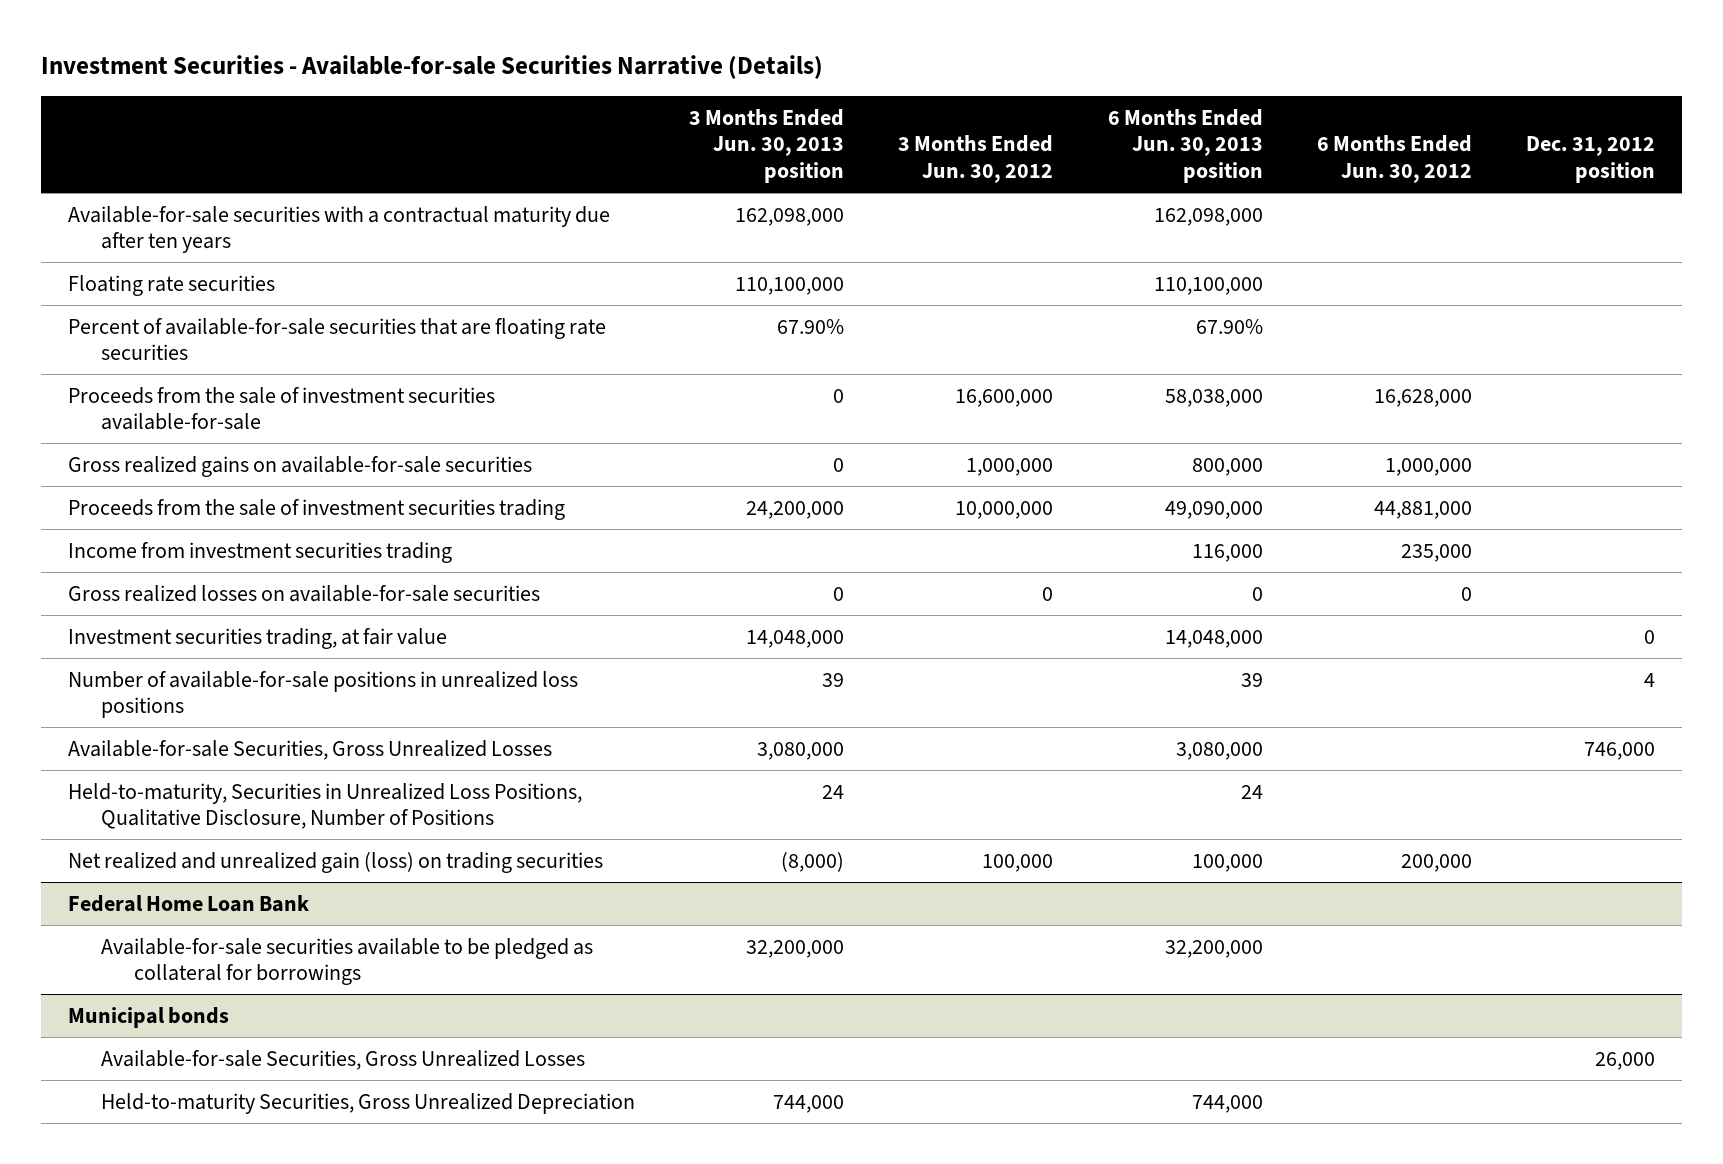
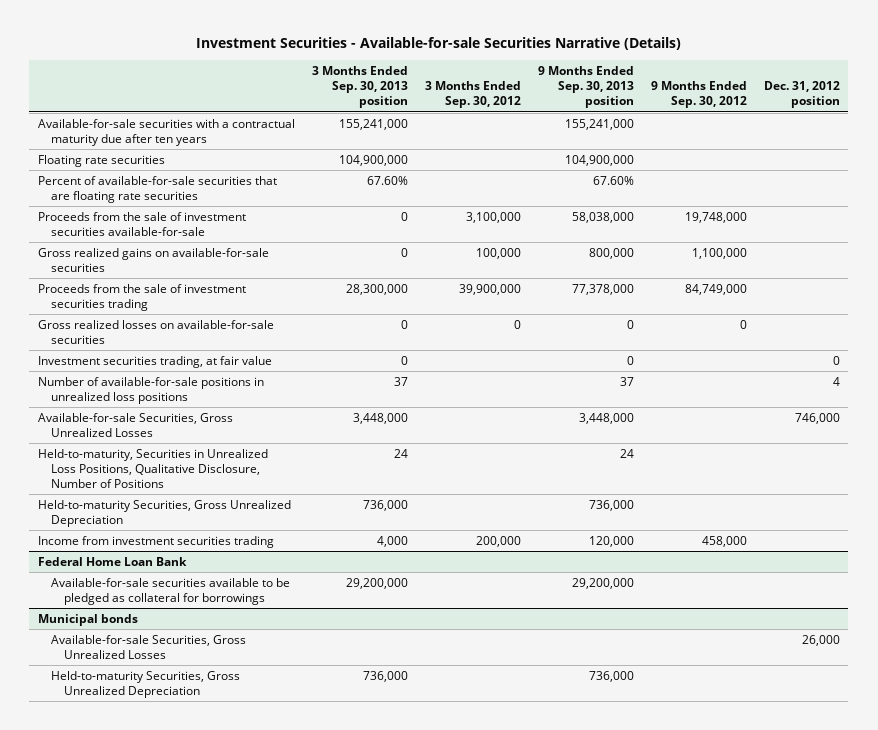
- | 3 Months Ended Jun. 30, 2013 position | 3 Months Ended Jun. 30, 2012 | 6 Months Ended Jun. 30, 2013 position | 6 Months Ended Jun. 30, 2012 | Dec. 31, 2012 position
+ | 3 Months Ended Sep. 30, 2013 position | 3 Months Ended Sep. 30, 2012 | 9 Months Ended Sep. 30, 2013 position | 9 Months Ended Sep. 30, 2012 | Dec. 31, 2012 position
- Net realized and unrealized gain (loss) on trading securities | (8,000) | 100,000 | 100,000 | 200,000 |
+ Held-to-maturity Securities, Gross Unrealized Depreciation | 736,000 | | 736,000 | |
moved down: Income from investment securities trading | 4,000 | 200,000 | 120,000 | 458,000 |

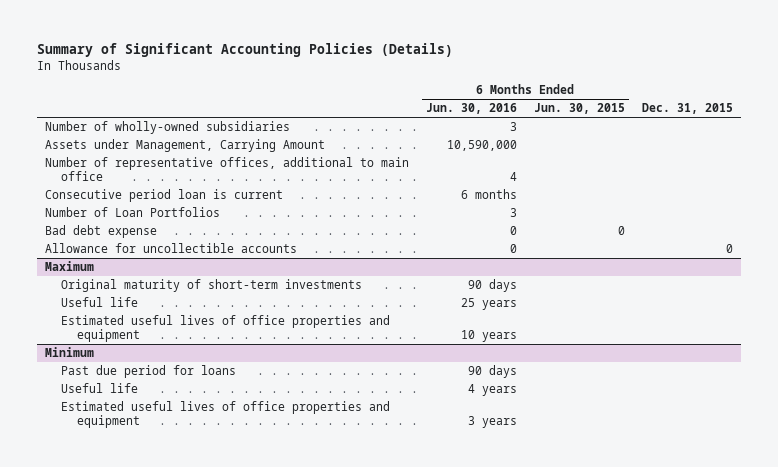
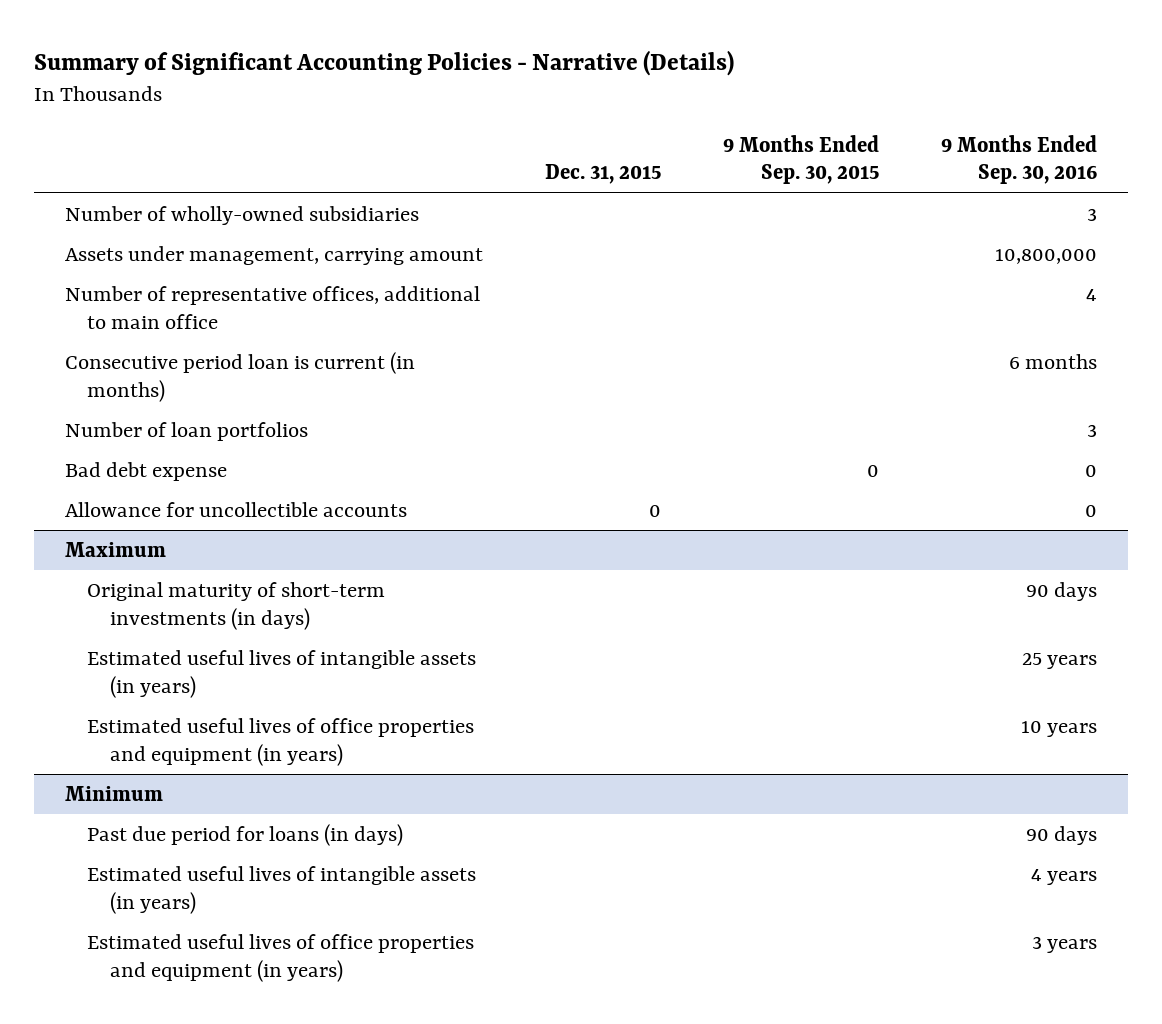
- Summary of Significant Accounting Policies (Details)
+ Summary of Significant Accounting Policies - Narrative (Details)
- | 6 Months Ended Jun. 30, 2016 | 6 Months Ended Jun. 30, 2015 | Dec. 31, 2015
+ | Dec. 31, 2015 | 9 Months Ended Sep. 30, 2015 | 9 Months Ended Sep. 30, 2016
- Assets under Management, Carrying Amount | 10,590,000 | |
+ Assets under management, carrying amount | | | 10,800,000
- Consecutive period loan is current | 6 months | |
- Number of Loan Portfolios | 3 | |
+ Consecutive period loan is current (in months) | | | 6 months
+ Number of loan portfolios | | | 3
@ Maximum
- Original maturity of short-term investments | 90 days | |
- Useful life | 25 years | |
- Estimated useful lives of office properties and equipment | 10 years | |
+ Original maturity of short-term investments (in days) | | | 90 days
+ Estimated useful lives of intangible assets (in years) | | | 25 years
+ Estimated useful lives of office properties and equipment (in years) | | | 10 years
@ Minimum
- Past due period for loans | 90 days | |
- Useful life | 4 years | |
- Estimated useful lives of office properties and equipment | 3 years | |
+ Past due period for loans (in days) | | | 90 days
+ Estimated useful lives of intangible assets (in years) | | | 4 years
+ Estimated useful lives of office properties and equipment (in years) | | | 3 years

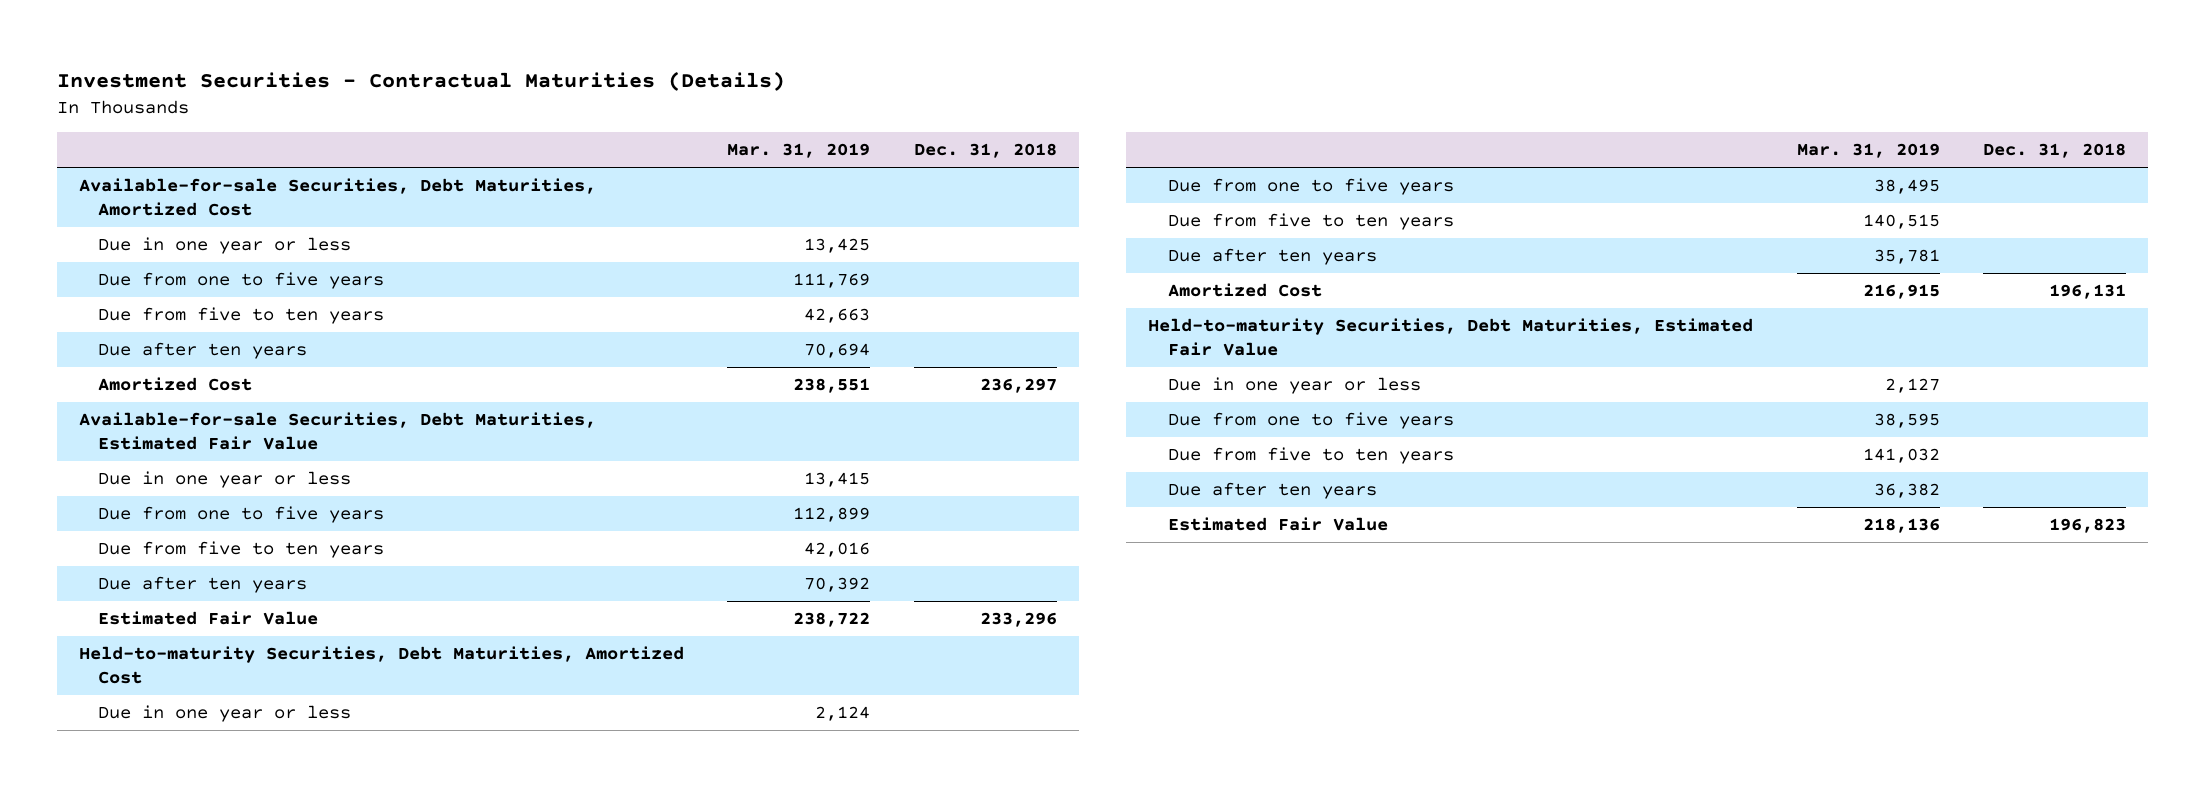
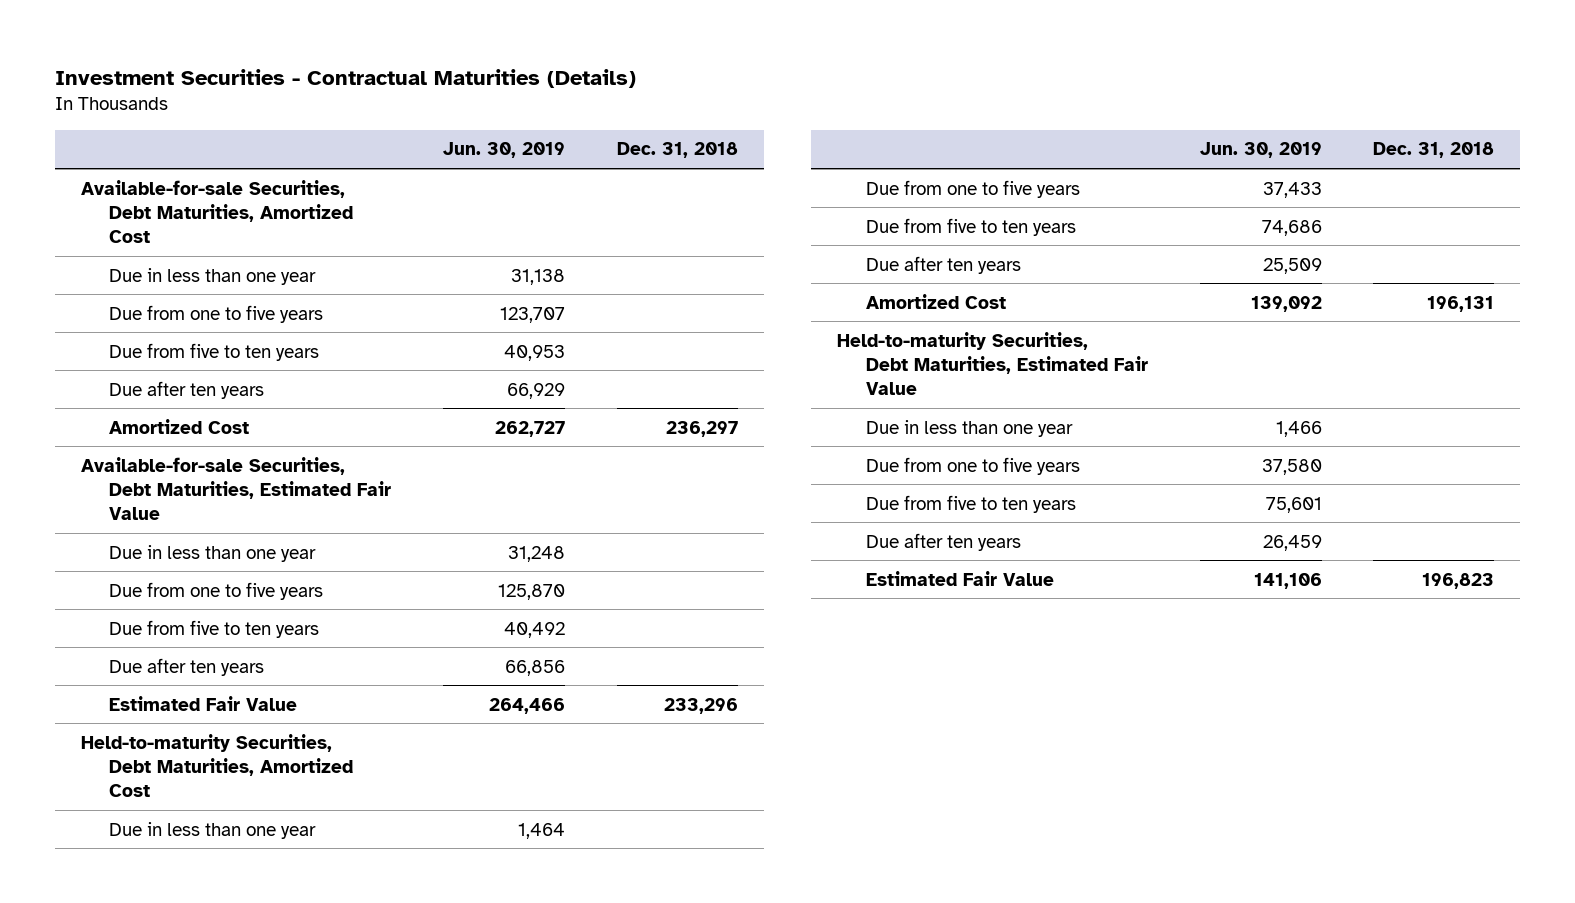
- | Mar. 31, 2019 | Dec. 31, 2018
+ | Jun. 30, 2019 | Dec. 31, 2018
- Due in one year or less | 13,425 |
+ Due in less than one year | 31,138 |
- Due in one year or less | 13,415 |
+ Due in less than one year | 31,248 |
- Due in one year or less | 2,124 |
+ Due in less than one year | 1,464 |
- Due in one year or less | 2,127 |
+ Due in less than one year | 1,466 |

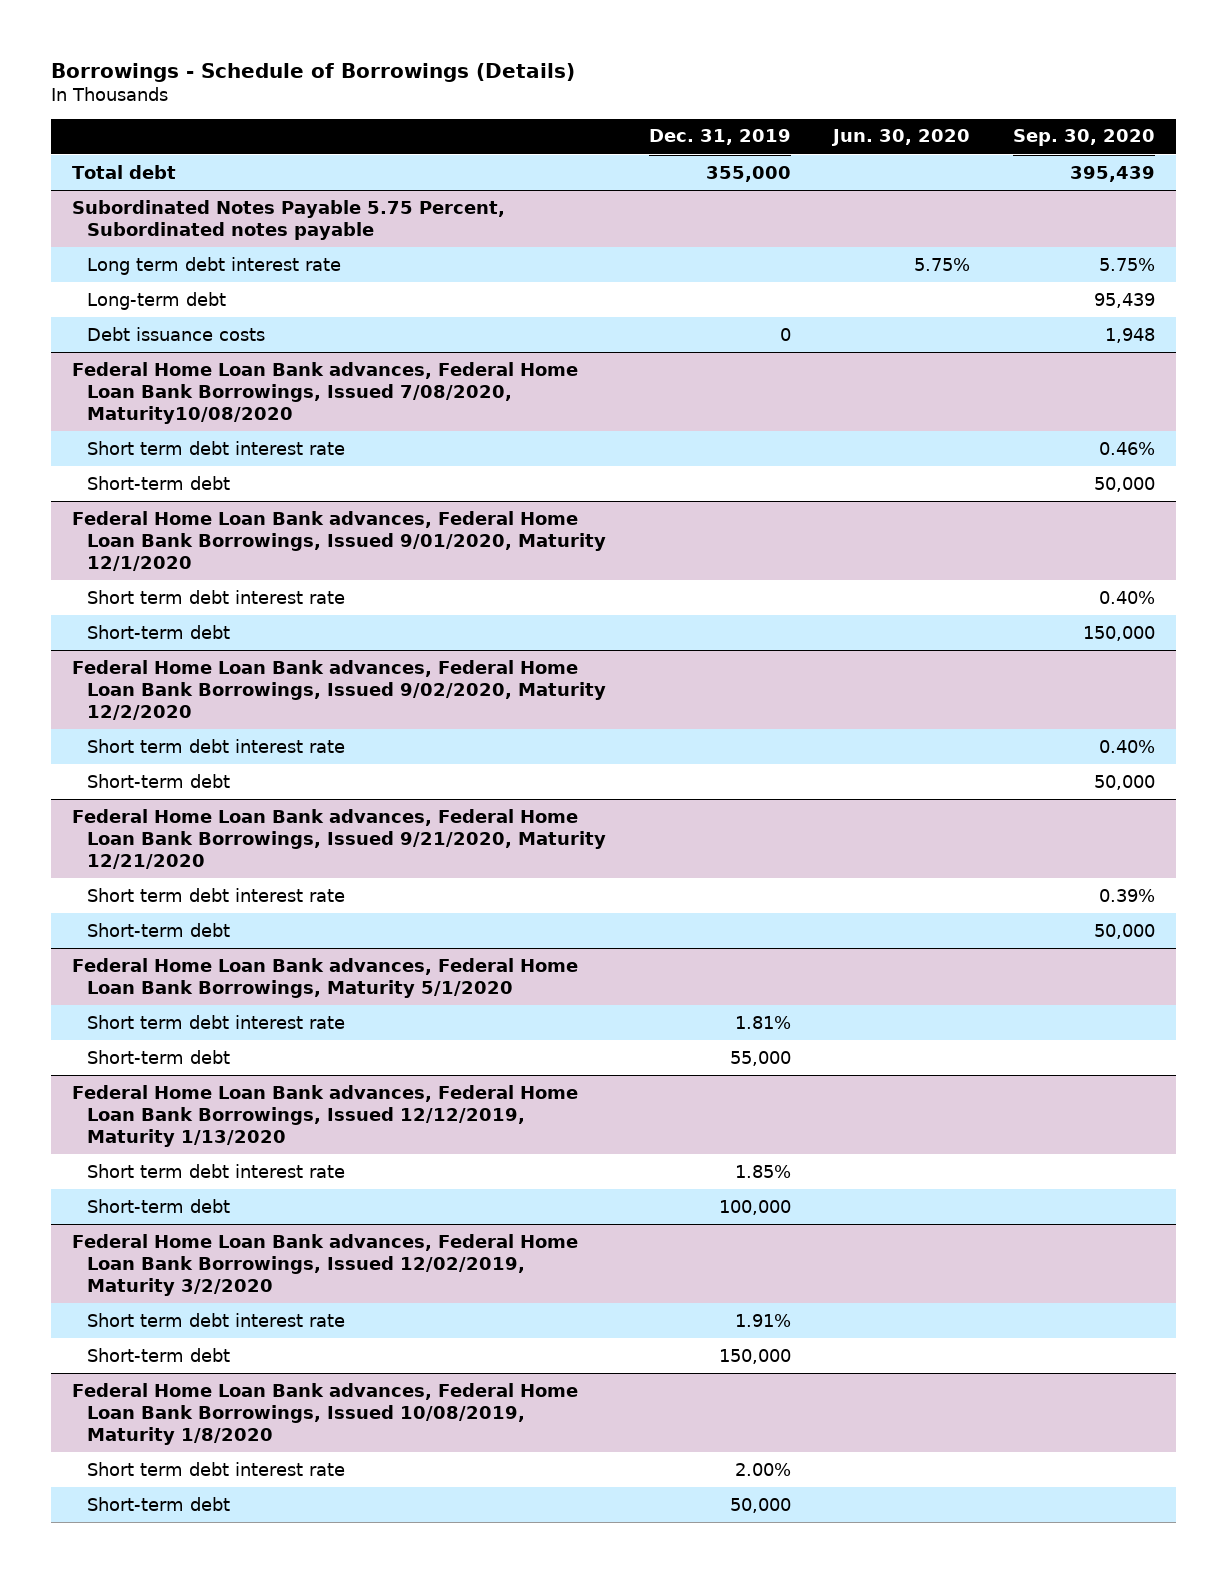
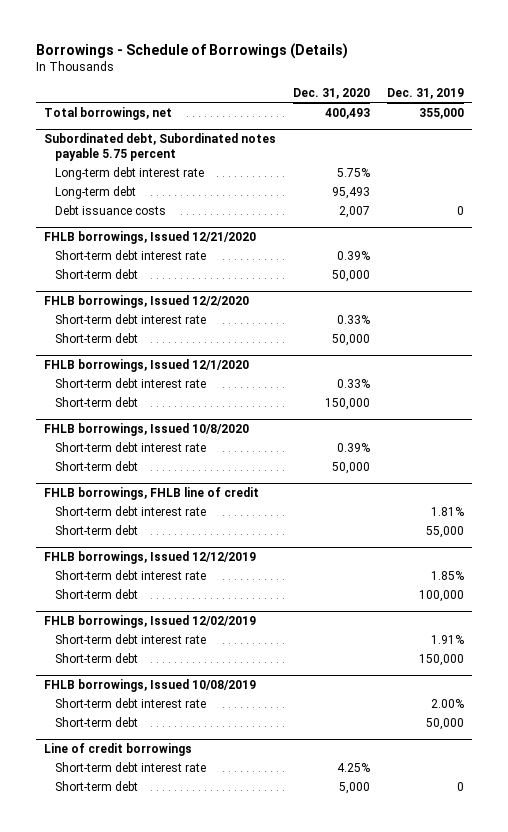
- | Dec. 31, 2019 | Jun. 30, 2020 | Sep. 30, 2020
+ | Dec. 31, 2020 | Dec. 31, 2019
- Total debt | 355,000 | | 395,439
- Subordinated Notes Payable 5.75 Percent, Subordinated notes payable
- Long term debt interest rate | | 5.75% | 5.75%
+ Total borrowings, net | 400,493 | 355,000
+ Subordinated debt, Subordinated notes payable 5.75 percent
+ Long-term debt interest rate | 5.75% |
- Federal Home Loan Bank advances, Federal Home Loan Bank Borrowings, Issued 7/08/2020, Maturity10/08/2020
- Short term debt interest rate | | | 0.46%
- Short-term debt | | | 50,000
- Federal Home Loan Bank advances, Federal Home Loan Bank Borrowings, Issued 9/01/2020, Maturity 12/1/2020
- Short term debt interest rate | | | 0.40%
- Short-term debt | | | 150,000
- Federal Home Loan Bank advances, Federal Home Loan Bank Borrowings, Issued 9/02/2020, Maturity 12/2/2020
- Short term debt interest rate | | | 0.40%
- Short-term debt | | | 50,000
- Federal Home Loan Bank advances, Federal Home Loan Bank Borrowings, Issued 9/21/2020, Maturity 12/21/2020
- Short term debt interest rate | | | 0.39%
- Short-term debt | | | 50,000
- Federal Home Loan Bank advances, Federal Home Loan Bank Borrowings, Maturity 5/1/2020
- Short term debt interest rate | 1.81% | |
+ FHLB borrowings, Issued 12/21/2020
+ Short-term debt interest rate | 0.39% |
+ Short-term debt | 50,000 |
+ FHLB borrowings, Issued 12/2/2020
+ Short-term debt interest rate | 0.33% |
+ Short-term debt | 50,000 |
+ FHLB borrowings, Issued 12/1/2020
+ Short-term debt interest rate | 0.33% |
+ Short-term debt | 150,000 |
+ FHLB borrowings, Issued 10/8/2020
+ Short-term debt interest rate | 0.39% |
+ Short-term debt | 50,000 |
+ FHLB borrowings, FHLB line of credit
+ Short-term debt interest rate | | 1.81%
- Federal Home Loan Bank advances, Federal Home Loan Bank Borrowings, Issued 12/12/2019, Maturity 1/13/2020
- Short term debt interest rate | 1.85% | |
+ FHLB borrowings, Issued 12/12/2019
+ Short-term debt interest rate | | 1.85%
- Federal Home Loan Bank advances, Federal Home Loan Bank Borrowings, Issued 12/02/2019, Maturity 3/2/2020
- Short term debt interest rate | 1.91% | |
+ FHLB borrowings, Issued 12/02/2019
+ Short-term debt interest rate | | 1.91%
- Federal Home Loan Bank advances, Federal Home Loan Bank Borrowings, Issued 10/08/2019, Maturity 1/8/2020
- Short term debt interest rate | 2.00% | |
+ FHLB borrowings, Issued 10/08/2019
+ Short-term debt interest rate | | 2.00%
+ Line of credit borrowings
+ Short-term debt interest rate | 4.25% |
+ Short-term debt | 5,000 | 0

